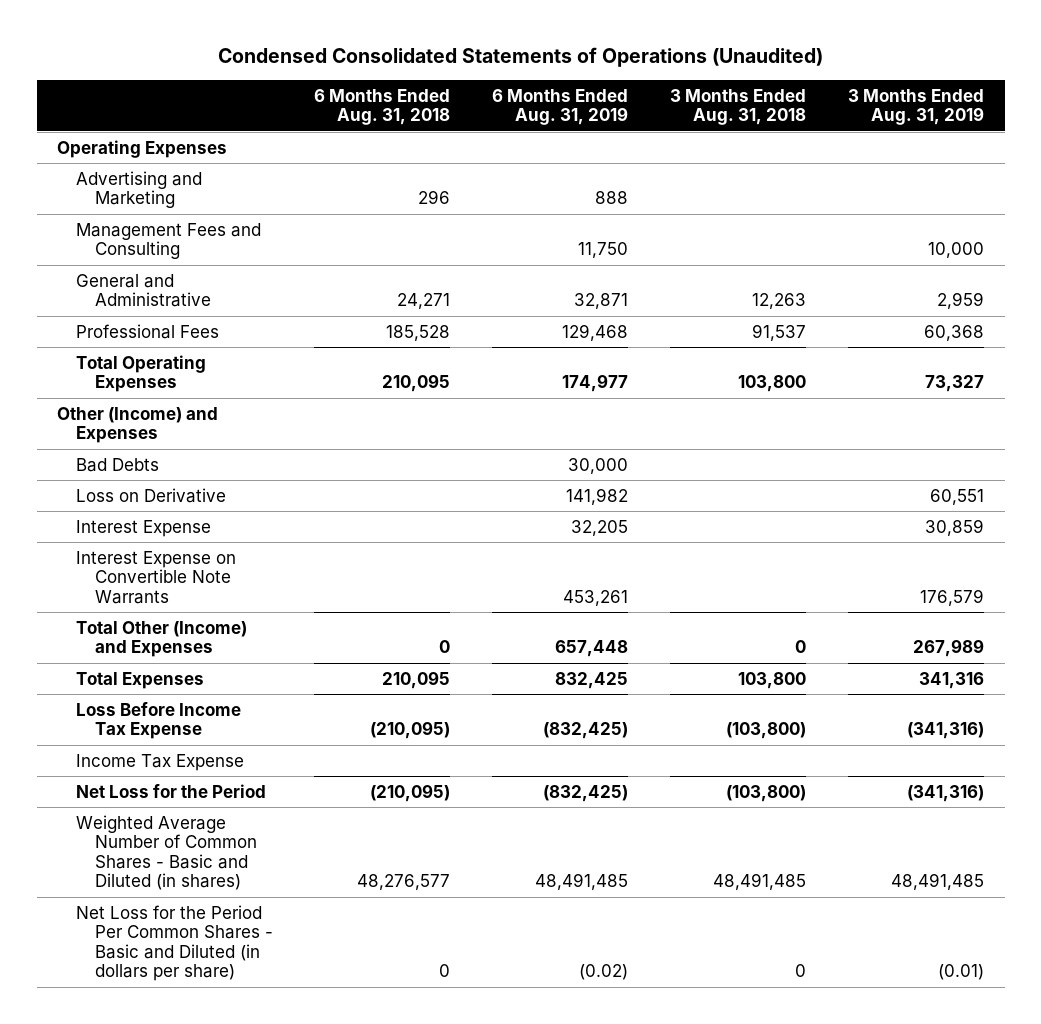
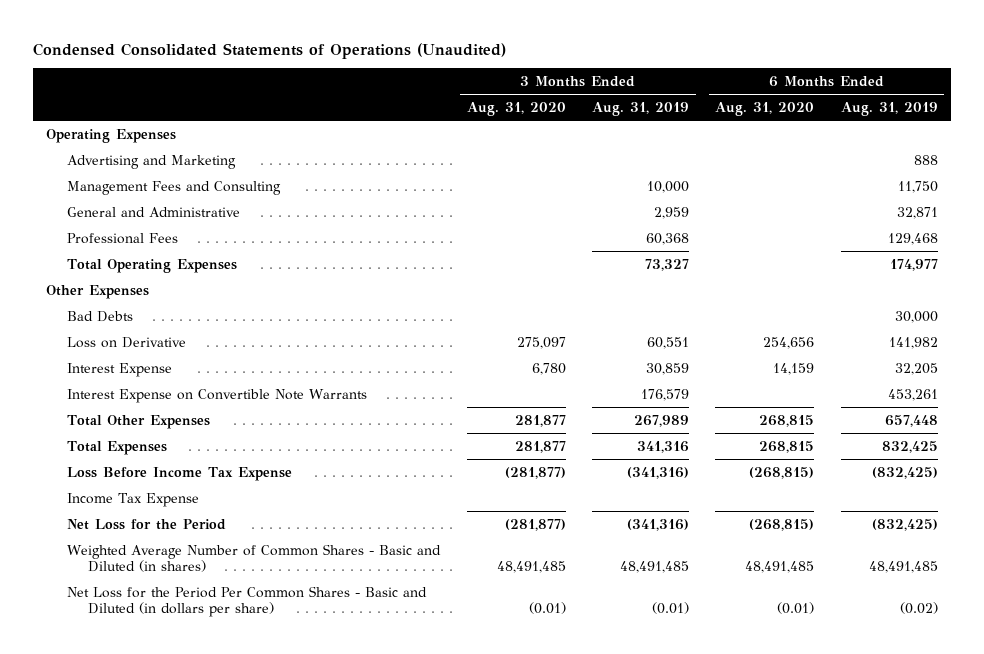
- | 6 Months Ended Aug. 31, 2018 | 6 Months Ended Aug. 31, 2019 | 3 Months Ended Aug. 31, 2018 | 3 Months Ended Aug. 31, 2019
+ | 3 Months Ended Aug. 31, 2020 | 3 Months Ended Aug. 31, 2019 | 6 Months Ended Aug. 31, 2020 | 6 Months Ended Aug. 31, 2019
- Other (Income) and Expenses
+ Other Expenses
- Total Other (Income) and Expenses | 0 | 657,448 | 0 | 267,989
+ Total Other Expenses | 281,877 | 267,989 | 268,815 | 657,448

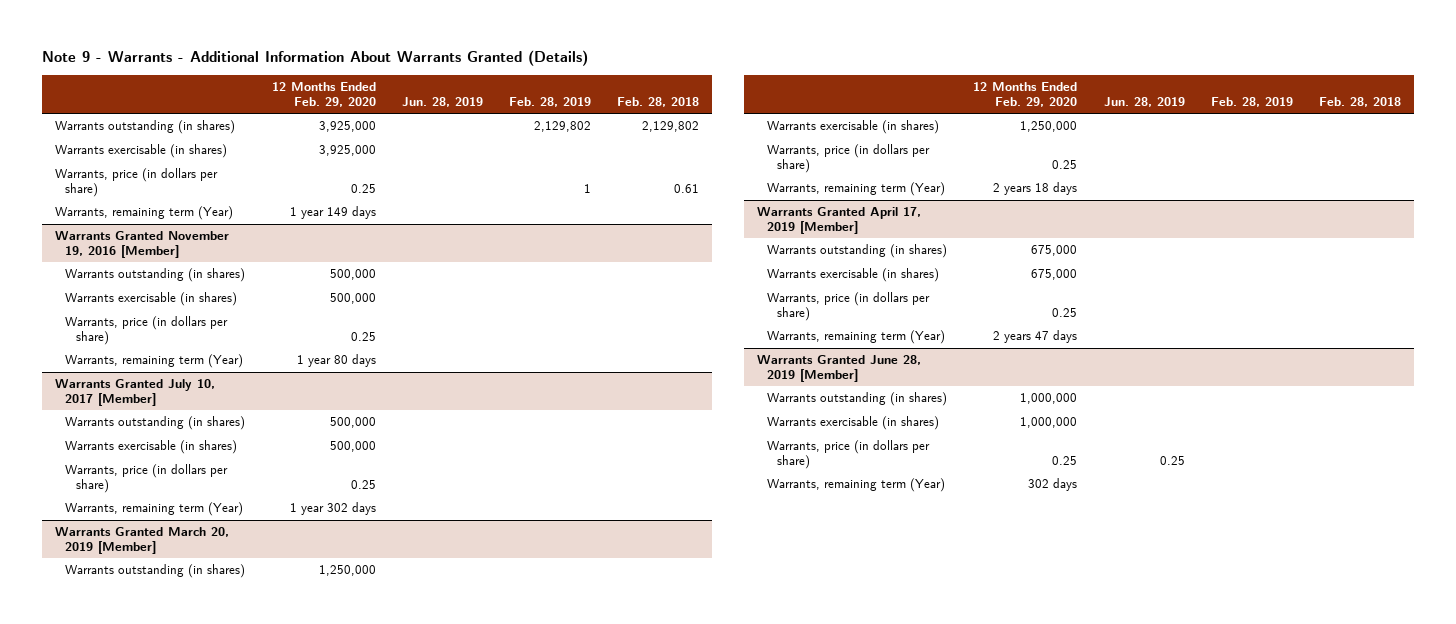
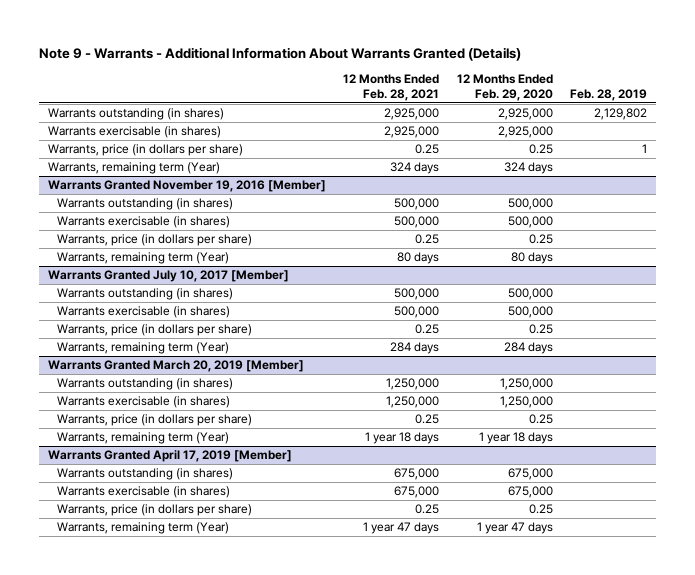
- | 12 Months Ended Feb. 29, 2020 | Jun. 28, 2019 | Feb. 28, 2019 | Feb. 28, 2018
+ | 12 Months Ended Feb. 28, 2021 | 12 Months Ended Feb. 29, 2020 | Feb. 28, 2019
- Warrants outstanding (in shares) | 3,925,000 | | 2,129,802 | 2,129,802
- Warrants exercisable (in shares) | 3,925,000 | | |
+ Warrants outstanding (in shares) | 2,925,000 | 2,925,000 | 2,129,802
+ Warrants exercisable (in shares) | 2,925,000 | 2,925,000 |
- Warrants, remaining term (Year) | 1 year 149 days | | |
+ Warrants, remaining term (Year) | 324 days | 324 days |
@ Warrants Granted November 19, 2016 [Member]
- Warrants, remaining term (Year) | 1 year 80 days | | |
+ Warrants, remaining term (Year) | 80 days | 80 days |
@ Warrants Granted July 10, 2017 [Member]
- Warrants, remaining term (Year) | 1 year 302 days | | |
+ Warrants, remaining term (Year) | 284 days | 284 days |
@ Warrants Granted March 20, 2019 [Member]
- Warrants, remaining term (Year) | 2 years 18 days | | |
+ Warrants, remaining term (Year) | 1 year 18 days | 1 year 18 days |
@ Warrants Granted April 17, 2019 [Member]
- Warrants, remaining term (Year) | 2 years 47 days | | |
- Warrants Granted June 28, 2019 [Member]
- Warrants outstanding (in shares) | 1,000,000 | | |
- Warrants exercisable (in shares) | 1,000,000 | | |
- Warrants, price (in dollars per share) | 0.25 | 0.25 | |
- Warrants, remaining term (Year) | 302 days | | |
@ Warrants Granted April 17, 2019 [Member]
+ Warrants, remaining term (Year) | 1 year 47 days | 1 year 47 days |

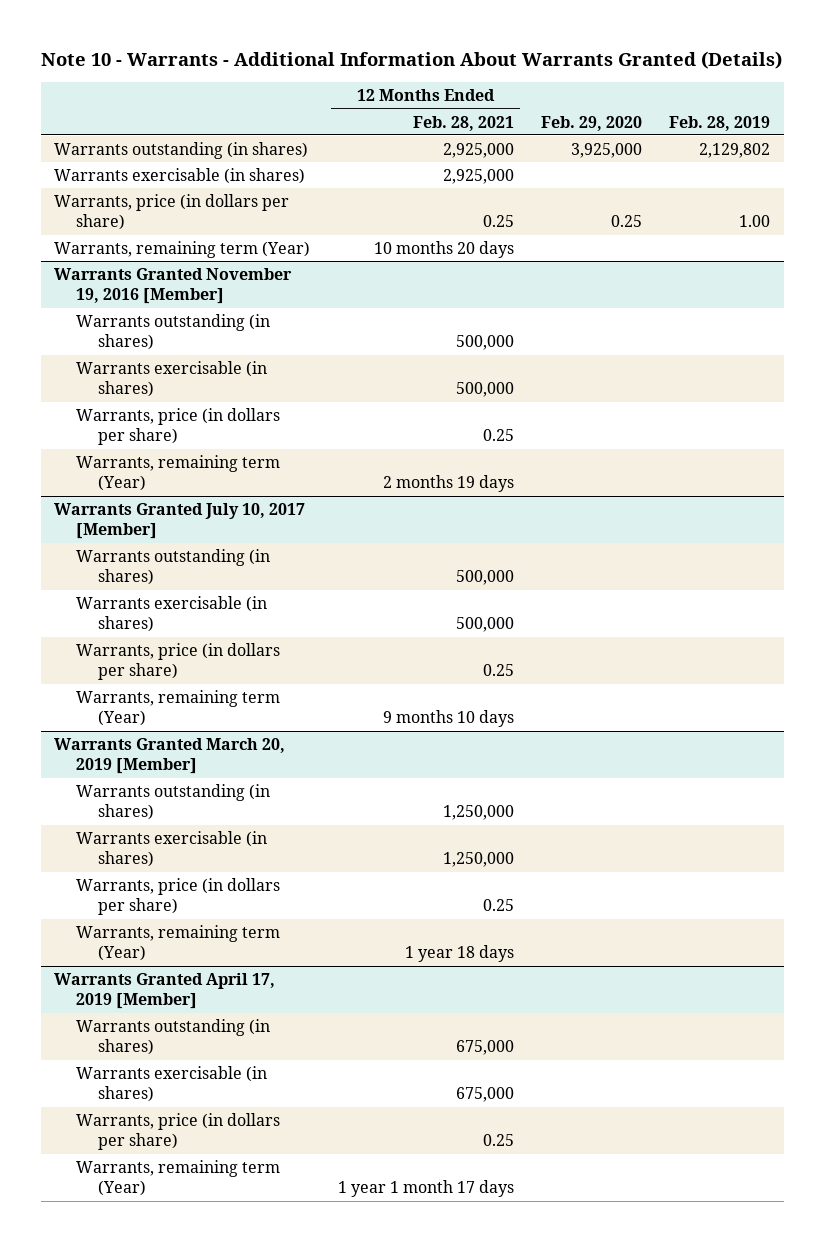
- Note 9 - Warrants - Additional Information About Warrants Granted (Details)
+ Note 10 - Warrants - Additional Information About Warrants Granted (Details)
- | 12 Months Ended Feb. 28, 2021 | 12 Months Ended Feb. 29, 2020 | Feb. 28, 2019
+ | 12 Months Ended Feb. 28, 2021 | Feb. 29, 2020 | Feb. 28, 2019
- Warrants, price (in dollars per share) | 0.25 | 0.25 | 1
- Warrants, remaining term (Year) | 324 days | 324 days |
+ Warrants, price (in dollars per share) | 0.25 | 0.25 | 1.00
+ Warrants, remaining term (Year) | 10 months 20 days | |
@ Warrants Granted November 19, 2016 [Member]
- Warrants, remaining term (Year) | 80 days | 80 days |
+ Warrants, remaining term (Year) | 2 months 19 days | |
@ Warrants Granted July 10, 2017 [Member]
- Warrants, remaining term (Year) | 284 days | 284 days |
+ Warrants, remaining term (Year) | 9 months 10 days | |
@ Warrants Granted April 17, 2019 [Member]
- Warrants, remaining term (Year) | 1 year 47 days | 1 year 47 days |
+ Warrants, remaining term (Year) | 1 year 1 month 17 days | |

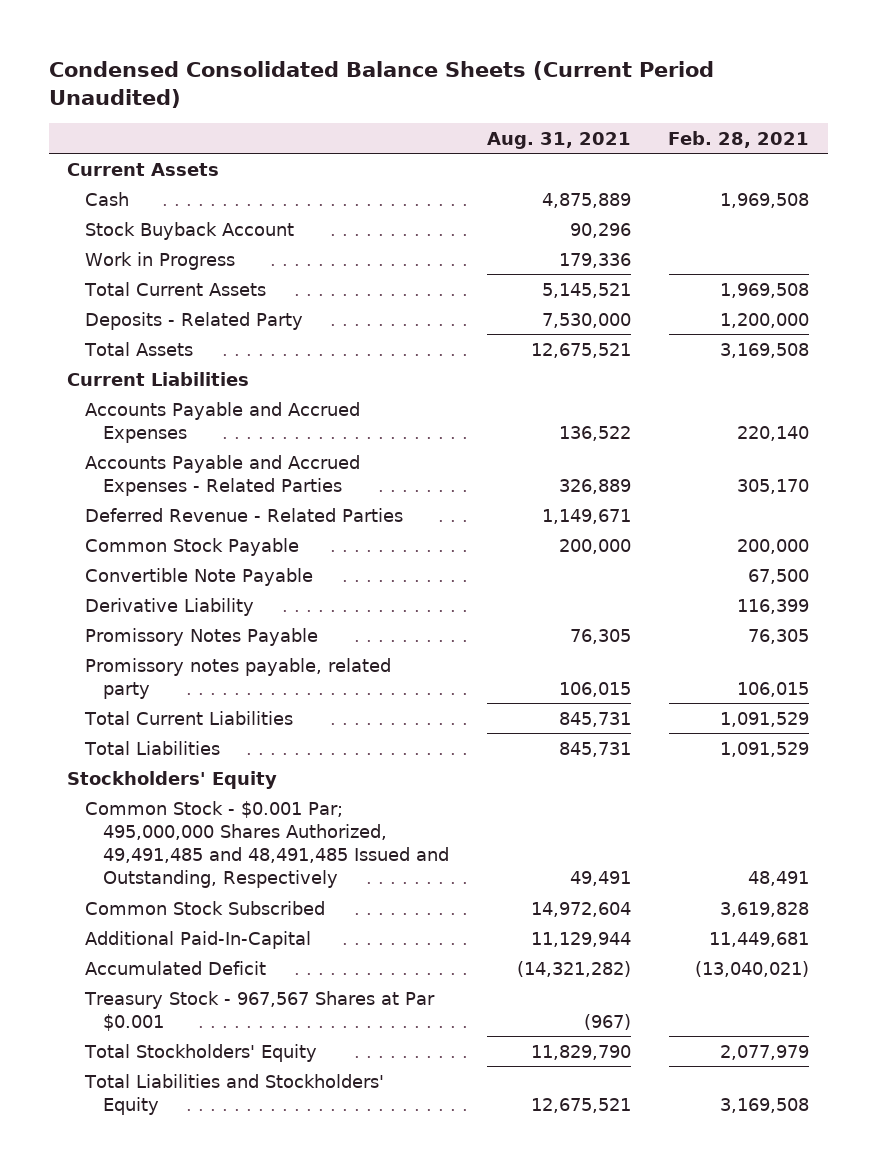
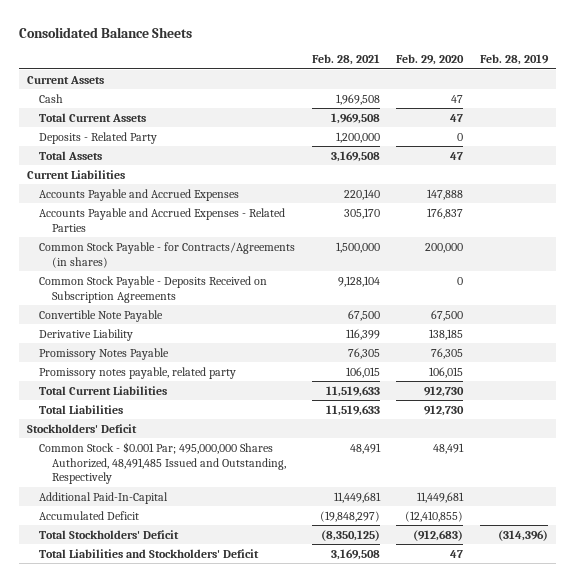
- Condensed Consolidated Balance Sheets (Current Period Unaudited)
+ Consolidated Balance Sheets
- | Aug. 31, 2021 | Feb. 28, 2021
+ | Feb. 28, 2021 | Feb. 29, 2020 | Feb. 28, 2019
- Stock Buyback Account | 90,296 |
- Work in Progress | 179,336 |
- Deferred Revenue - Related Parties | 1,149,671 |
- Common Stock Payable | 200,000 | 200,000
+ Common Stock Payable - for Contracts/Agreements (in shares) | 1,500,000 | 200,000 |
+ Common Stock Payable - Deposits Received on Subscription Agreements | 9,128,104 | 0 |
- Total Current Liabilities | 845,731 | 1,091,529
- Total Liabilities | 845,731 | 1,091,529
- Stockholders' Equity
- Common Stock - $0.001 Par; 495,000,000 Shares Authorized, 49,491,485 and 48,491,485 Issued and Outstanding, Respectively | 49,491 | 48,491
- Common Stock Subscribed | 14,972,604 | 3,619,828
+ Total Current Liabilities | 11,519,633 | 912,730 |
+ Total Liabilities | 11,519,633 | 912,730 |
+ Stockholders' Deficit
+ Common Stock - $0.001 Par; 495,000,000 Shares Authorized, 48,491,485 Issued and Outstanding, Respectively | 48,491 | 48,491 |
- Accumulated Deficit | (14,321,282) | (13,040,021)
- Treasury Stock - 967,567 Shares at Par $0.001 | (967) |
- Total Stockholders' Equity | 11,829,790 | 2,077,979
- Total Liabilities and Stockholders' Equity | 12,675,521 | 3,169,508
+ Accumulated Deficit | (19,848,297) | (12,410,855) |
+ Total Stockholders' Deficit | (8,350,125) | (912,683) | (314,396)
+ Total Liabilities and Stockholders' Deficit | 3,169,508 | 47 |

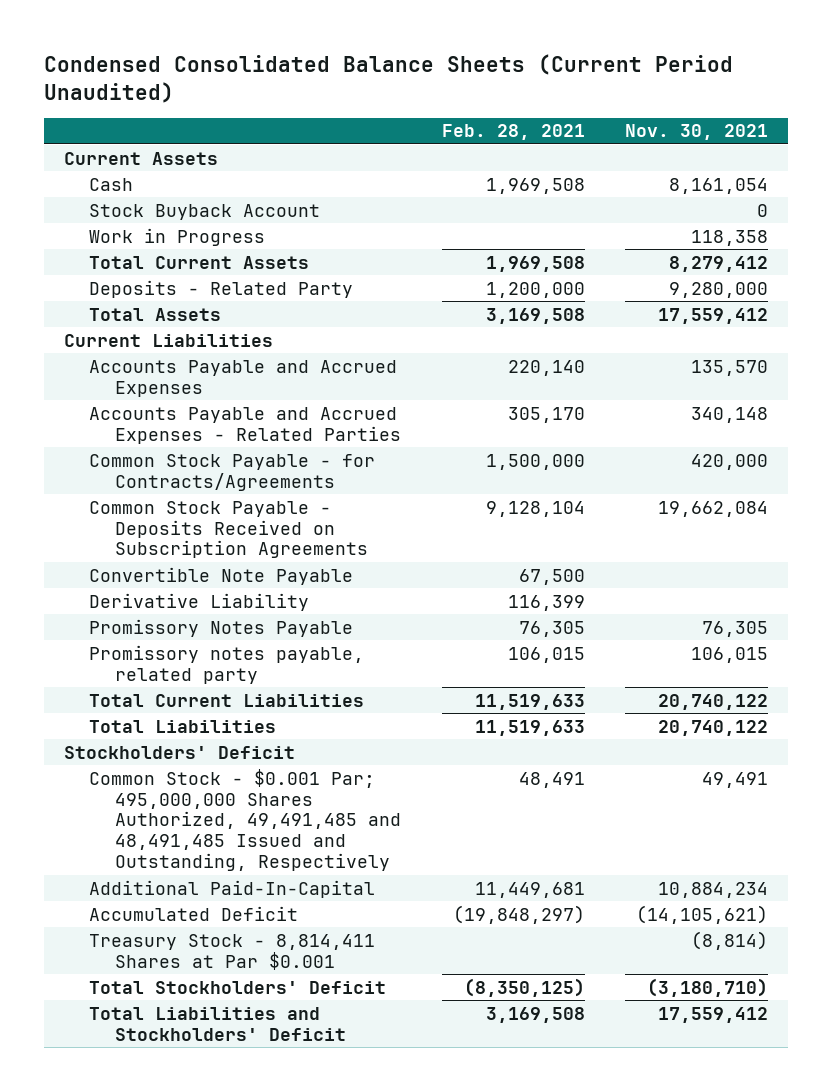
- Consolidated Balance Sheets
+ Condensed Consolidated Balance Sheets (Current Period Unaudited)
- | Feb. 28, 2021 | Feb. 29, 2020 | Feb. 28, 2019
+ | Feb. 28, 2021 | Nov. 30, 2021
+ Stock Buyback Account | | 0
+ Work in Progress | | 118,358
- Common Stock Payable - for Contracts/Agreements (in shares) | 1,500,000 | 200,000 |
+ Common Stock Payable - for Contracts/Agreements | 1,500,000 | 420,000
- Common Stock - $0.001 Par; 495,000,000 Shares Authorized, 48,491,485 Issued and Outstanding, Respectively | 48,491 | 48,491 |
+ Common Stock - $0.001 Par; 495,000,000 Shares Authorized, 49,491,485 and 48,491,485 Issued and Outstanding, Respectively | 48,491 | 49,491
+ Treasury Stock - 8,814,411 Shares at Par $0.001 | | (8,814)

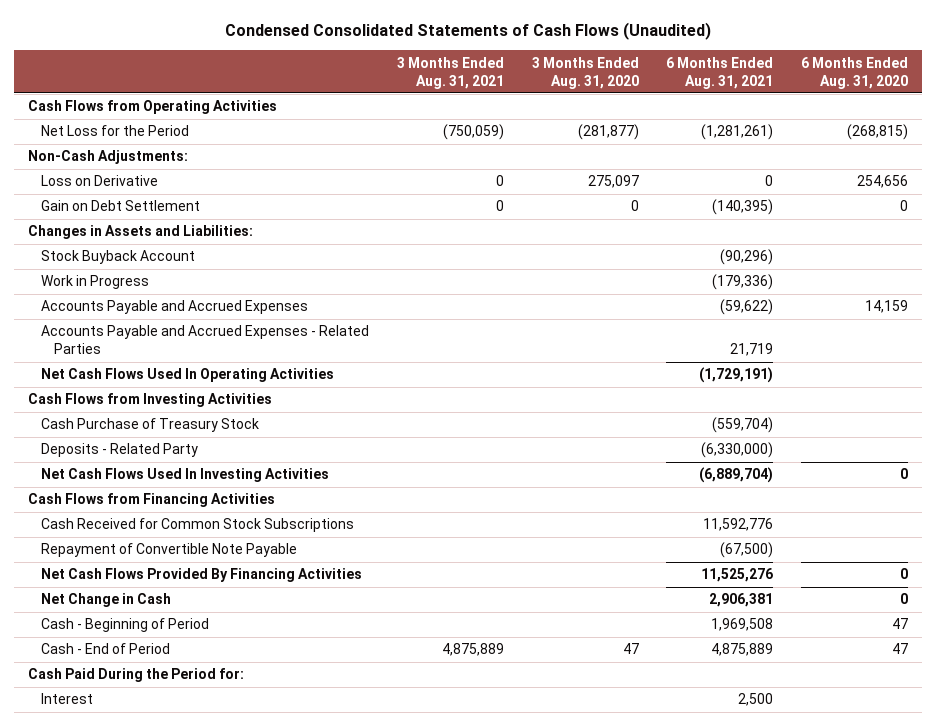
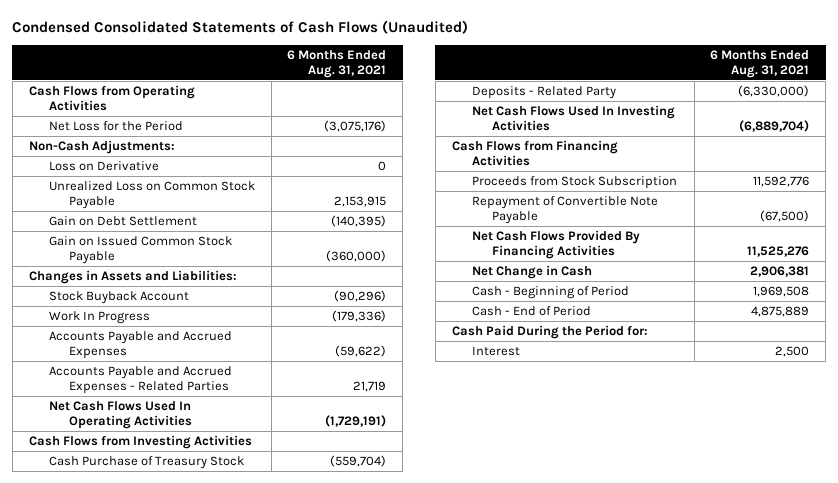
- | 3 Months Ended Aug. 31, 2021 | 3 Months Ended Aug. 31, 2020 | 6 Months Ended Aug. 31, 2021 | 6 Months Ended Aug. 31, 2020
+ | 6 Months Ended Aug. 31, 2021
- Net Loss for the Period | (750,059) | (281,877) | (1,281,261) | (268,815)
+ Net Loss for the Period | (3,075,176)
+ Unrealized Loss on Common Stock Payable | 2,153,915
+ Gain on Issued Common Stock Payable | (360,000)
- Work in Progress | | | (179,336) |
+ Work In Progress | (179,336)
- Cash Received for Common Stock Subscriptions | | | 11,592,776 |
+ Proceeds from Stock Subscription | 11,592,776

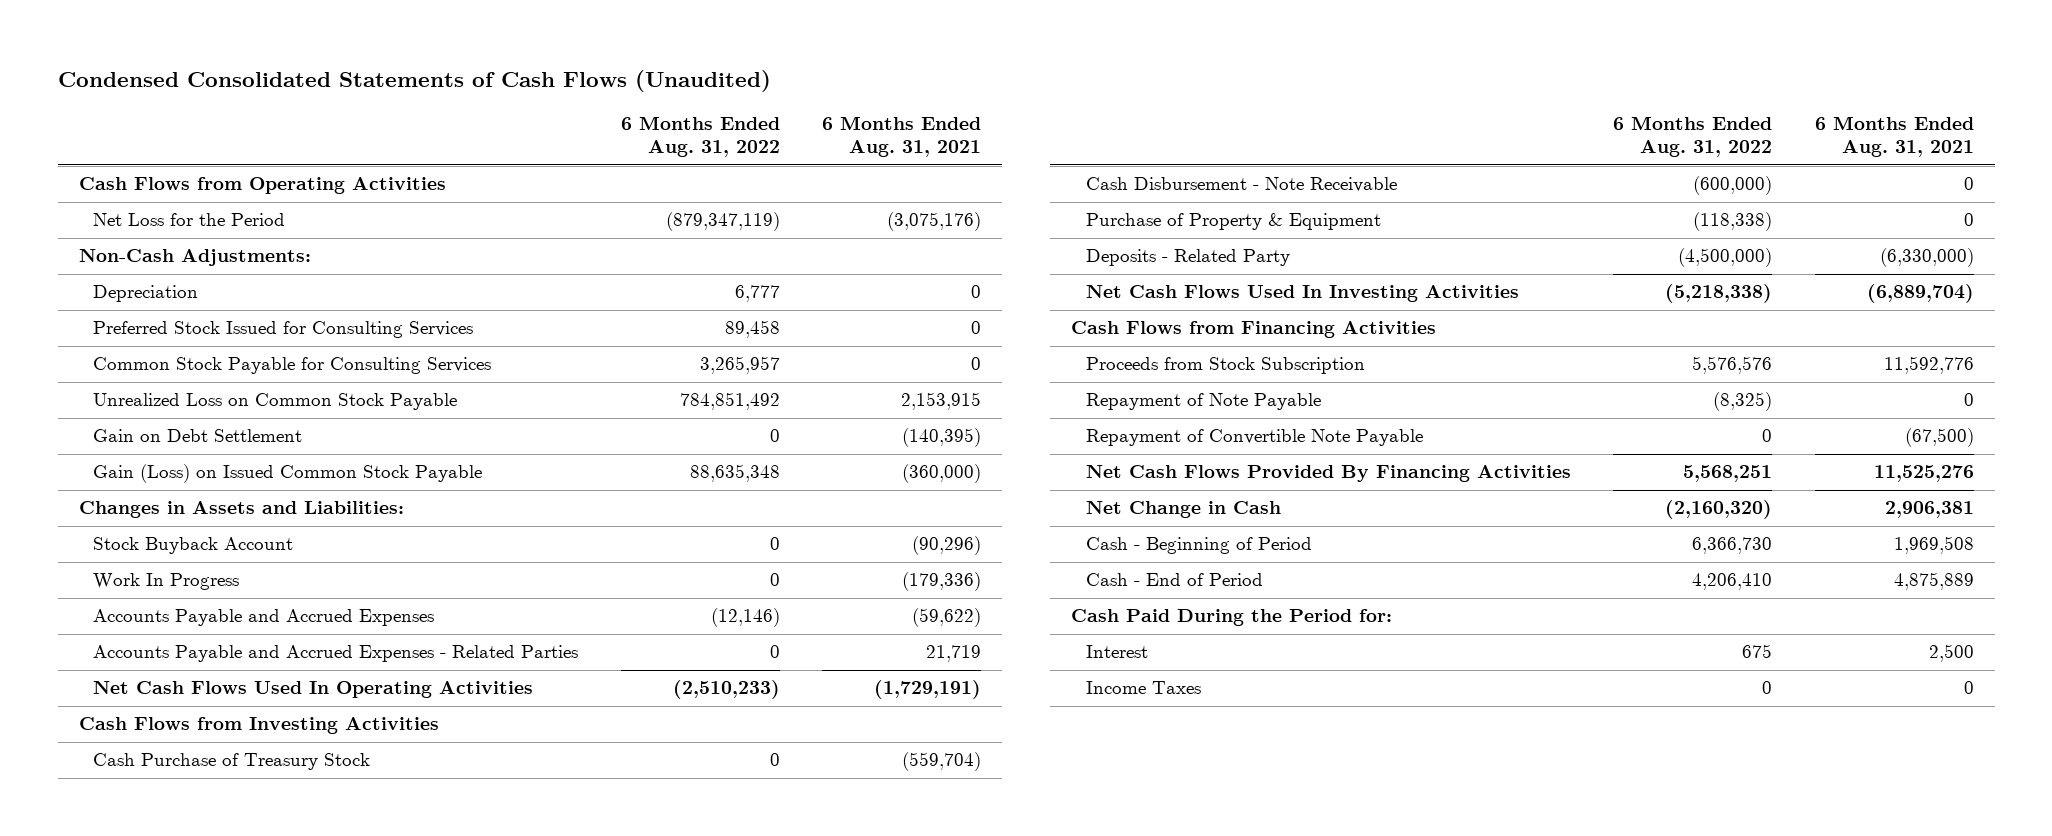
- | 6 Months Ended Aug. 31, 2021
+ | 6 Months Ended Aug. 31, 2022 | 6 Months Ended Aug. 31, 2021
- Loss on Derivative | 0
+ Depreciation | 6,777 | 0
+ Preferred Stock Issued for Consulting Services | 89,458 | 0
+ Common Stock Payable for Consulting Services | 3,265,957 | 0
- Gain on Issued Common Stock Payable | (360,000)
+ Gain (Loss) on Issued Common Stock Payable | 88,635,348 | (360,000)
+ Cash Disbursement - Note Receivable | (600,000) | 0
+ Purchase of Property & Equipment | (118,338) | 0
+ Repayment of Note Payable | (8,325) | 0
+ Income Taxes | 0 | 0

